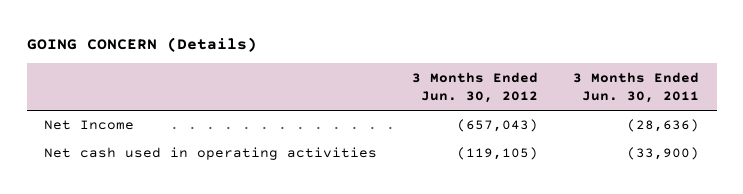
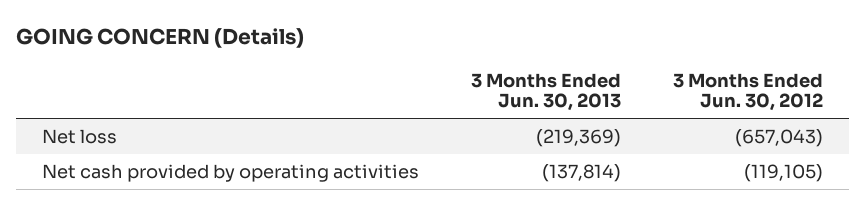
- | 3 Months Ended Jun. 30, 2012 | 3 Months Ended Jun. 30, 2011
+ | 3 Months Ended Jun. 30, 2013 | 3 Months Ended Jun. 30, 2012
- Net Income | (657,043) | (28,636)
- Net cash used in operating activities | (119,105) | (33,900)
+ Net loss | (219,369) | (657,043)
+ Net cash provided by operating activities | (137,814) | (119,105)

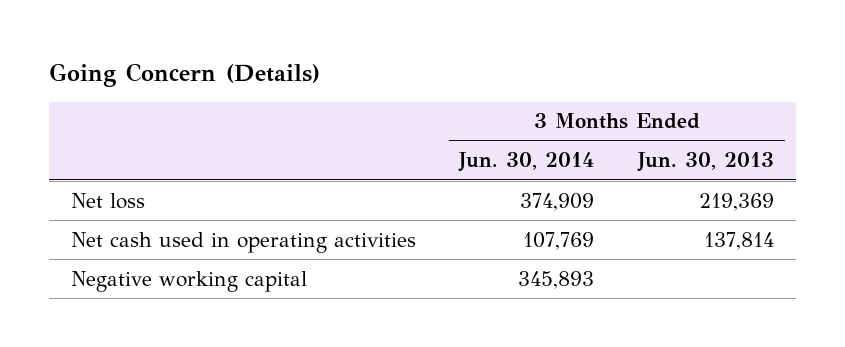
- GOING CONCERN (Details)
+ Going Concern (Details)
- | 3 Months Ended Jun. 30, 2013 | 3 Months Ended Jun. 30, 2012
+ | 3 Months Ended Jun. 30, 2014 | 3 Months Ended Jun. 30, 2013
- Net loss | (219,369) | (657,043)
- Net cash provided by operating activities | (137,814) | (119,105)
+ Net loss | 374,909 | 219,369
+ Net cash used in operating activities | 107,769 | 137,814
+ Negative working capital | 345,893 |

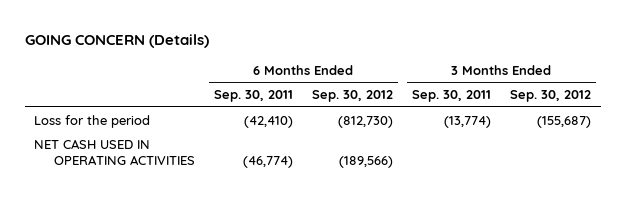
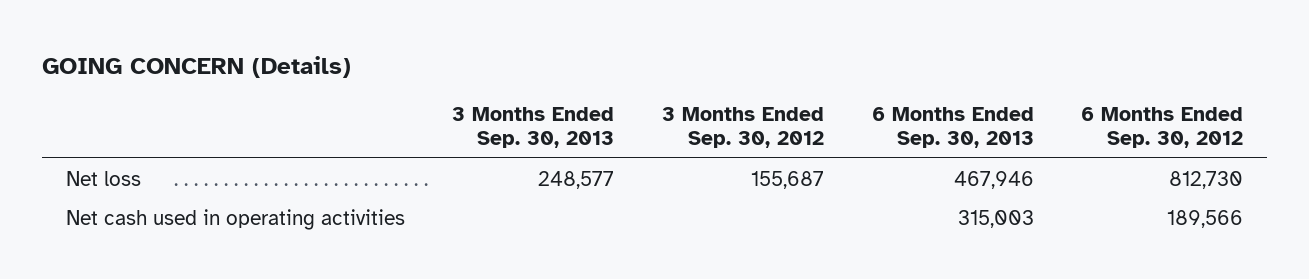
- | 6 Months Ended Sep. 30, 2011 | 6 Months Ended Sep. 30, 2012 | 3 Months Ended Sep. 30, 2011 | 3 Months Ended Sep. 30, 2012
+ | 3 Months Ended Sep. 30, 2013 | 3 Months Ended Sep. 30, 2012 | 6 Months Ended Sep. 30, 2013 | 6 Months Ended Sep. 30, 2012
- Loss for the period | (42,410) | (812,730) | (13,774) | (155,687)
- NET CASH USED IN OPERATING ACTIVITIES | (46,774) | (189,566) | |
+ Net loss | 248,577 | 155,687 | 467,946 | 812,730
+ Net cash used in operating activities | | | 315,003 | 189,566

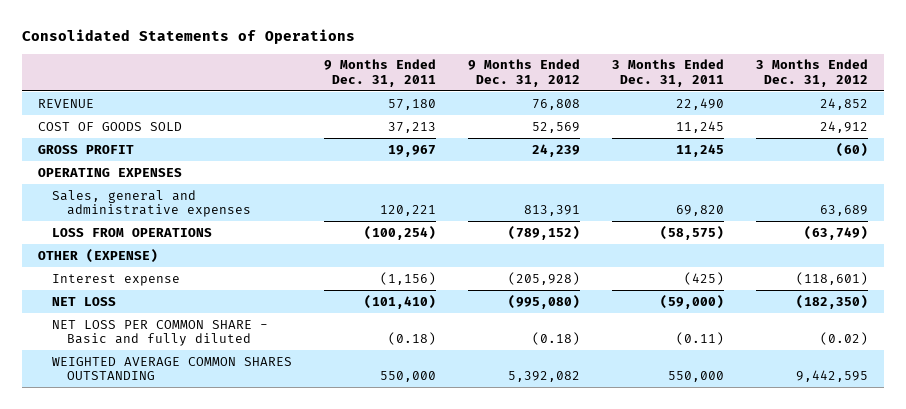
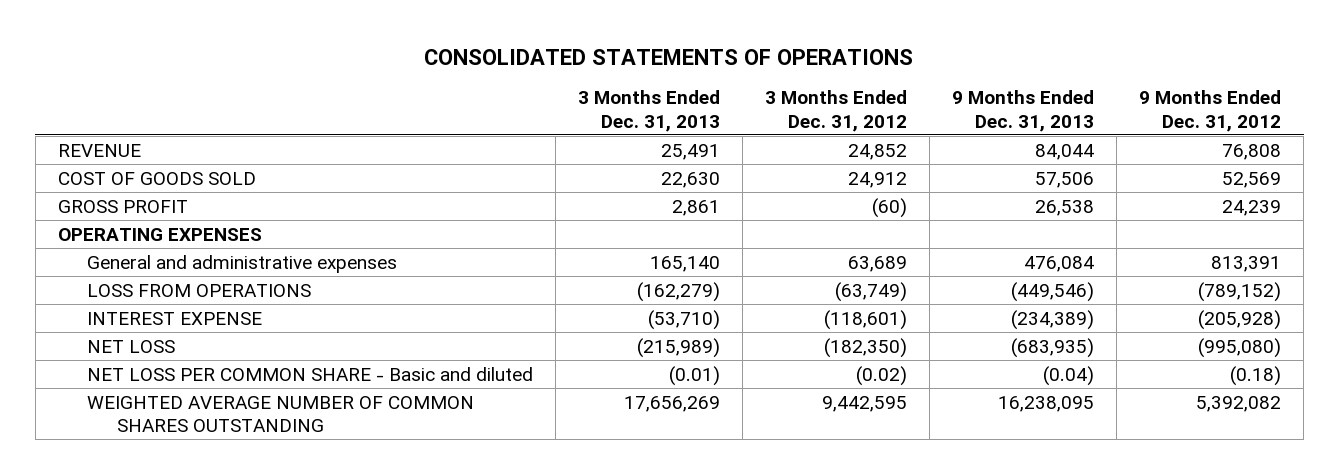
- Consolidated Statements of Operations
+ CONSOLIDATED STATEMENTS OF OPERATIONS
- | 9 Months Ended Dec. 31, 2011 | 9 Months Ended Dec. 31, 2012 | 3 Months Ended Dec. 31, 2011 | 3 Months Ended Dec. 31, 2012
+ | 3 Months Ended Dec. 31, 2013 | 3 Months Ended Dec. 31, 2012 | 9 Months Ended Dec. 31, 2013 | 9 Months Ended Dec. 31, 2012
- Sales, general and administrative expenses | 120,221 | 813,391 | 69,820 | 63,689
+ General and administrative expenses | 165,140 | 63,689 | 476,084 | 813,391
- OTHER (EXPENSE)
- Interest expense | (1,156) | (205,928) | (425) | (118,601)
+ INTEREST EXPENSE | (53,710) | (118,601) | (234,389) | (205,928)
- NET LOSS PER COMMON SHARE - Basic and fully diluted | (0.18) | (0.18) | (0.11) | (0.02)
- WEIGHTED AVERAGE COMMON SHARES OUTSTANDING | 550,000 | 5,392,082 | 550,000 | 9,442,595
+ NET LOSS PER COMMON SHARE - Basic and diluted | (0.01) | (0.02) | (0.04) | (0.18)
+ WEIGHTED AVERAGE NUMBER OF COMMON SHARES OUTSTANDING | 17,656,269 | 9,442,595 | 16,238,095 | 5,392,082

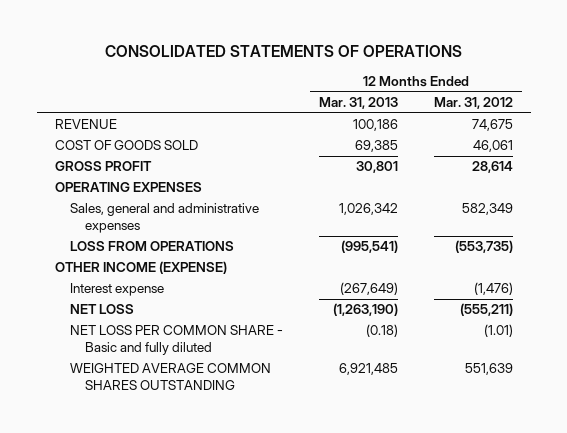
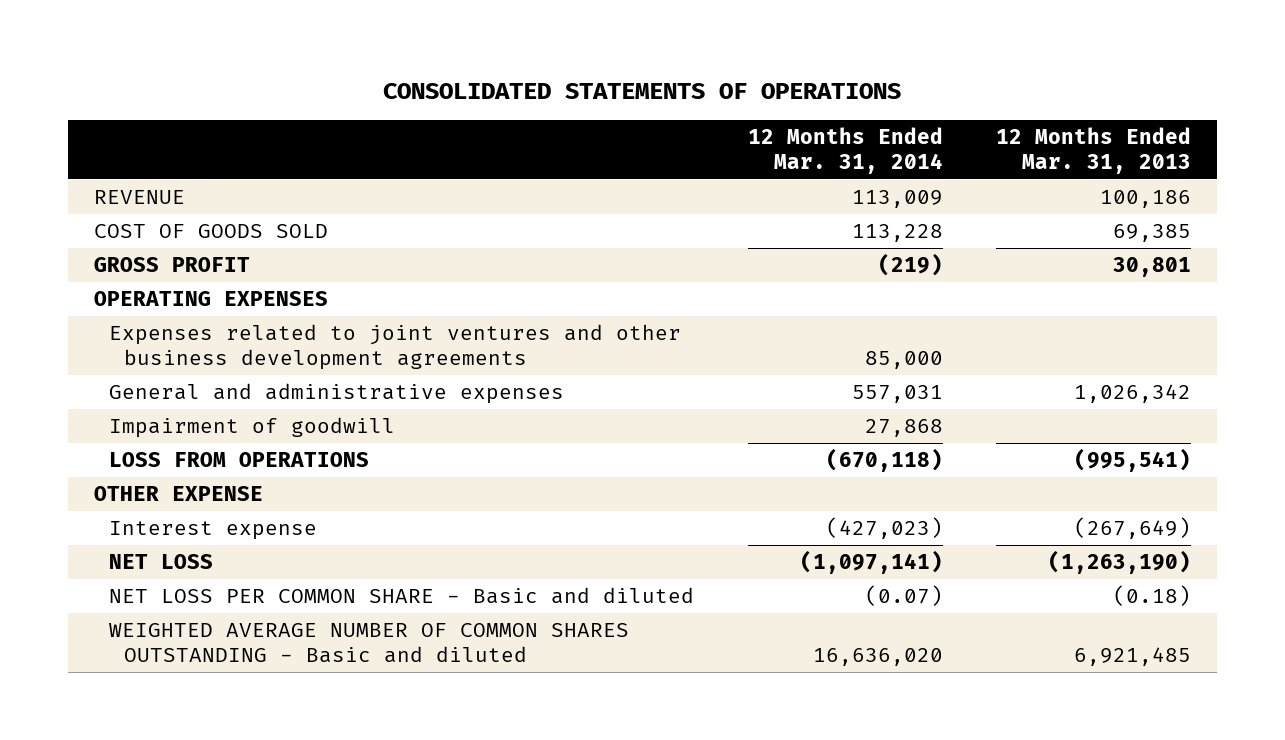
- | 12 Months Ended Mar. 31, 2013 | 12 Months Ended Mar. 31, 2012
+ | 12 Months Ended Mar. 31, 2014 | 12 Months Ended Mar. 31, 2013
- Sales, general and administrative expenses | 1,026,342 | 582,349
+ Expenses related to joint ventures and other business development agreements | 85,000 |
+ General and administrative expenses | 557,031 | 1,026,342
+ Impairment of goodwill | 27,868 |
- OTHER INCOME (EXPENSE)
+ OTHER EXPENSE
- NET LOSS PER COMMON SHARE - Basic and fully diluted | (0.18) | (1.01)
- WEIGHTED AVERAGE COMMON SHARES OUTSTANDING | 6,921,485 | 551,639
+ NET LOSS PER COMMON SHARE - Basic and diluted | (0.07) | (0.18)
+ WEIGHTED AVERAGE NUMBER OF COMMON SHARES OUTSTANDING - Basic and diluted | 16,636,020 | 6,921,485

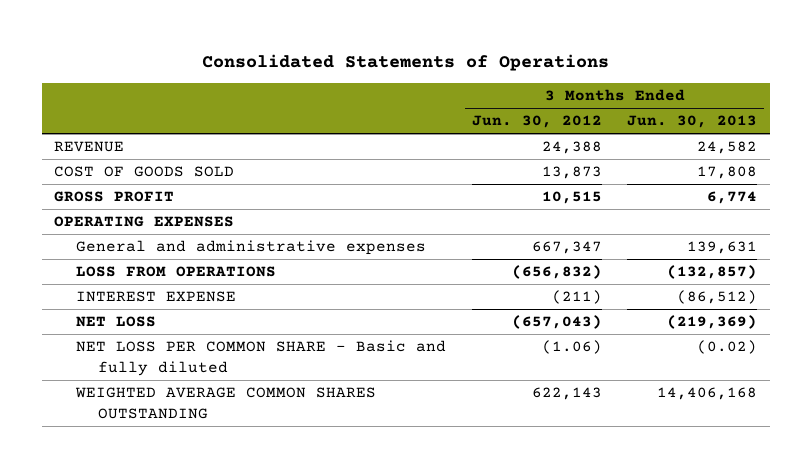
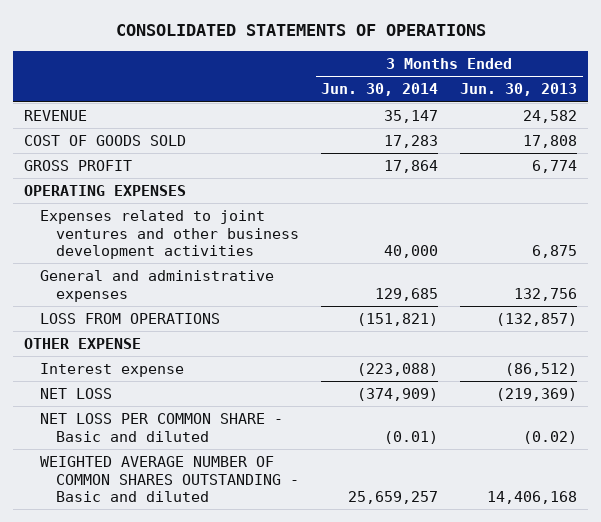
- Consolidated Statements of Operations
+ CONSOLIDATED STATEMENTS OF OPERATIONS
- | 3 Months Ended Jun. 30, 2012 | 3 Months Ended Jun. 30, 2013
+ | 3 Months Ended Jun. 30, 2014 | 3 Months Ended Jun. 30, 2013
- General and administrative expenses | 667,347 | 139,631
+ Expenses related to joint ventures and other business development activities | 40,000 | 6,875
+ General and administrative expenses | 129,685 | 132,756
- INTEREST EXPENSE | (211) | (86,512)
+ OTHER EXPENSE
+ Interest expense | (223,088) | (86,512)
- NET LOSS PER COMMON SHARE - Basic and fully diluted | (1.06) | (0.02)
- WEIGHTED AVERAGE COMMON SHARES OUTSTANDING | 622,143 | 14,406,168
+ NET LOSS PER COMMON SHARE - Basic and diluted | (0.01) | (0.02)
+ WEIGHTED AVERAGE NUMBER OF COMMON SHARES OUTSTANDING - Basic and diluted | 25,659,257 | 14,406,168

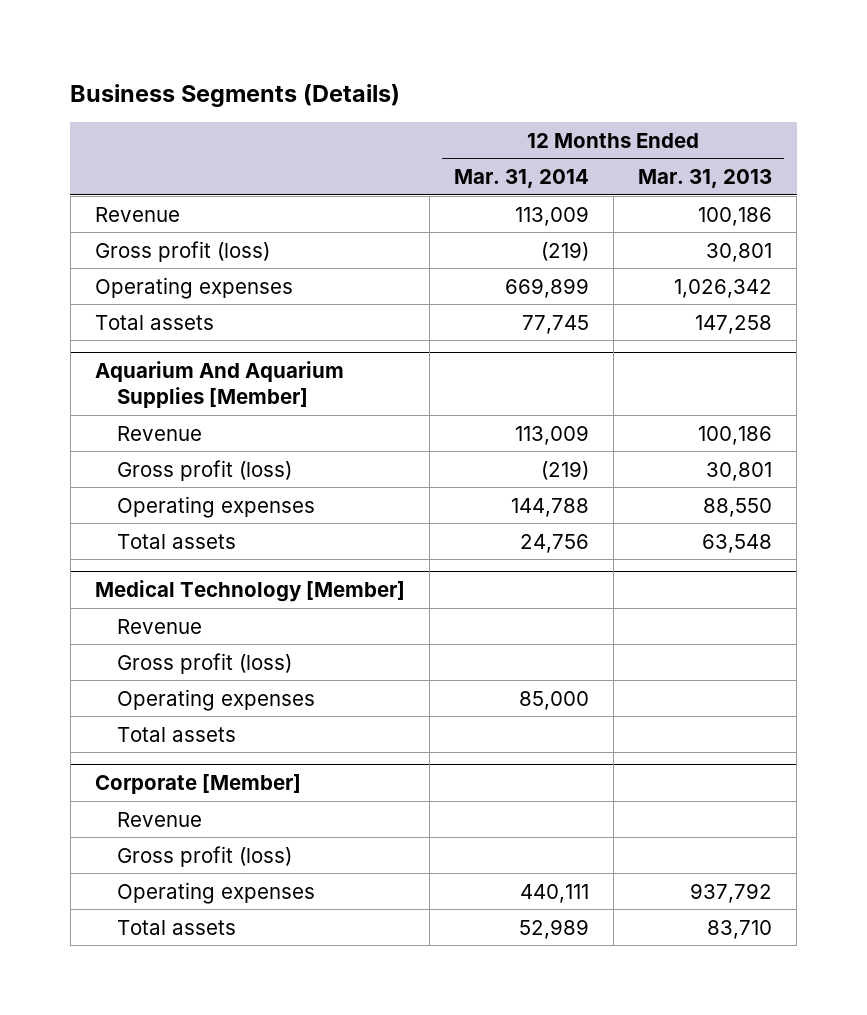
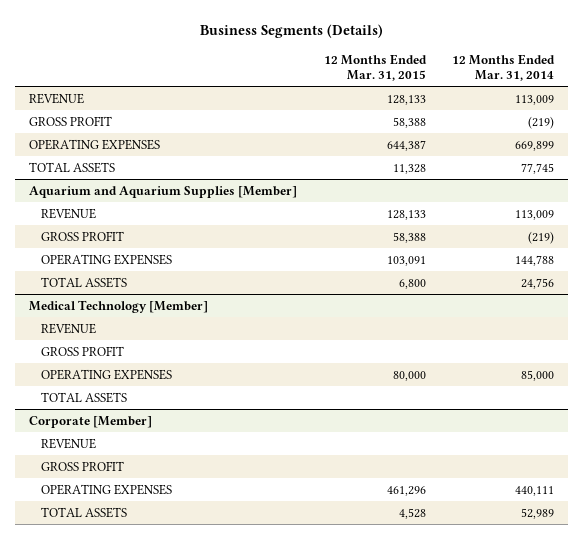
- | 12 Months Ended Mar. 31, 2014 | 12 Months Ended Mar. 31, 2013
+ | 12 Months Ended Mar. 31, 2015 | 12 Months Ended Mar. 31, 2014
- Revenue | 113,009 | 100,186
- Gross profit (loss) | (219) | 30,801
- Operating expenses | 669,899 | 1,026,342
- Total assets | 77,745 | 147,258
- Aquarium And Aquarium Supplies [Member]
- Revenue | 113,009 | 100,186
- Gross profit (loss) | (219) | 30,801
- Operating expenses | 144,788 | 88,550
- Total assets | 24,756 | 63,548
+ REVENUE | 128,133 | 113,009
+ GROSS PROFIT | 58,388 | (219)
+ OPERATING EXPENSES | 644,387 | 669,899
+ TOTAL ASSETS | 11,328 | 77,745
+ Aquarium and Aquarium Supplies [Member]
+ REVENUE | 128,133 | 113,009
+ GROSS PROFIT | 58,388 | (219)
+ OPERATING EXPENSES | 103,091 | 144,788
+ TOTAL ASSETS | 6,800 | 24,756
@ Medical Technology [Member]
- Revenue
- Gross profit (loss)
- Operating expenses | 85,000 |
- Total assets
+ REVENUE
+ GROSS PROFIT
+ OPERATING EXPENSES | 80,000 | 85,000
+ TOTAL ASSETS
@ Corporate [Member]
- Revenue
- Gross profit (loss)
- Operating expenses | 440,111 | 937,792
- Total assets | 52,989 | 83,710
+ REVENUE
+ GROSS PROFIT
+ OPERATING EXPENSES | 461,296 | 440,111
+ TOTAL ASSETS | 4,528 | 52,989

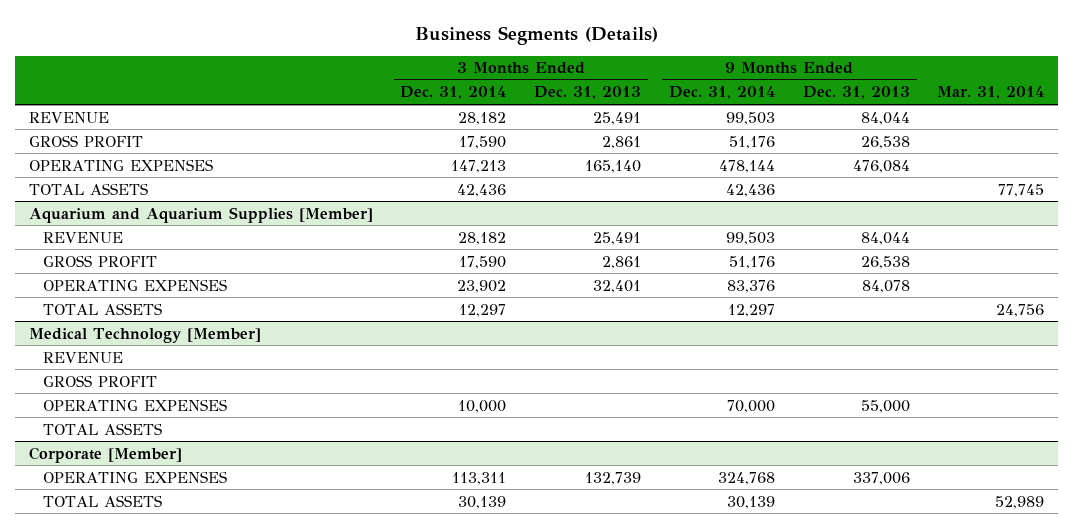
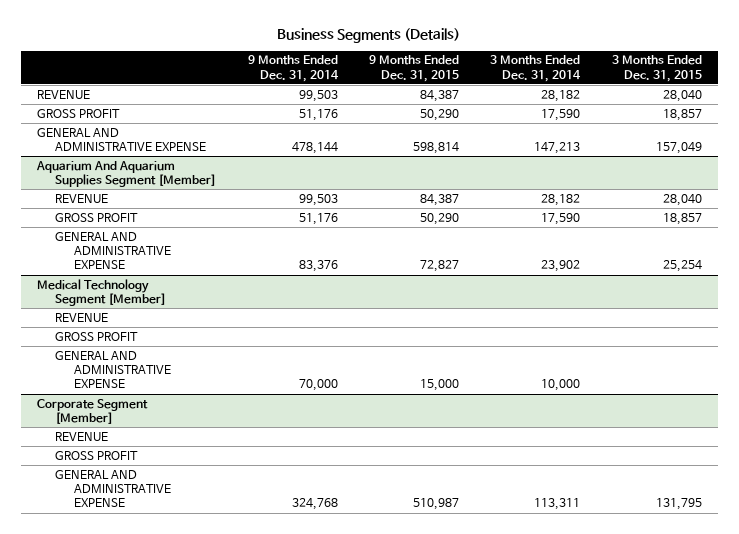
- | 3 Months Ended Dec. 31, 2014 | 3 Months Ended Dec. 31, 2013 | 9 Months Ended Dec. 31, 2014 | 9 Months Ended Dec. 31, 2013 | Mar. 31, 2014
+ | 9 Months Ended Dec. 31, 2014 | 9 Months Ended Dec. 31, 2015 | 3 Months Ended Dec. 31, 2014 | 3 Months Ended Dec. 31, 2015
- OPERATING EXPENSES | 147,213 | 165,140 | 478,144 | 476,084 |
- TOTAL ASSETS | 42,436 | | 42,436 | | 77,745
- Aquarium and Aquarium Supplies [Member]
+ GENERAL AND ADMINISTRATIVE EXPENSE | 478,144 | 598,814 | 147,213 | 157,049
+ Aquarium And Aquarium Supplies Segment [Member]
- OPERATING EXPENSES | 23,902 | 32,401 | 83,376 | 84,078 |
- TOTAL ASSETS | 12,297 | | 12,297 | | 24,756
- Medical Technology [Member]
+ GENERAL AND ADMINISTRATIVE EXPENSE | 83,376 | 72,827 | 23,902 | 25,254
+ Medical Technology Segment [Member]
- OPERATING EXPENSES | 10,000 | | 70,000 | 55,000 |
- TOTAL ASSETS
- Corporate [Member]
- OPERATING EXPENSES | 113,311 | 132,739 | 324,768 | 337,006 |
- TOTAL ASSETS | 30,139 | | 30,139 | | 52,989
+ GENERAL AND ADMINISTRATIVE EXPENSE | 70,000 | 15,000 | 10,000 |
+ Corporate Segment [Member]
+ REVENUE
+ GROSS PROFIT
+ GENERAL AND ADMINISTRATIVE EXPENSE | 324,768 | 510,987 | 113,311 | 131,795

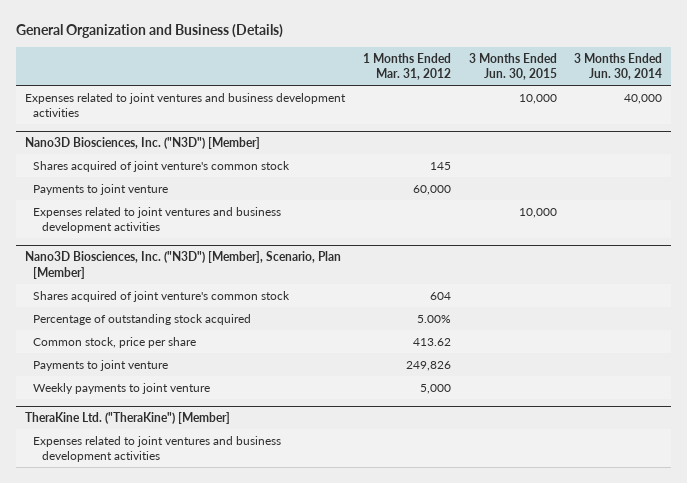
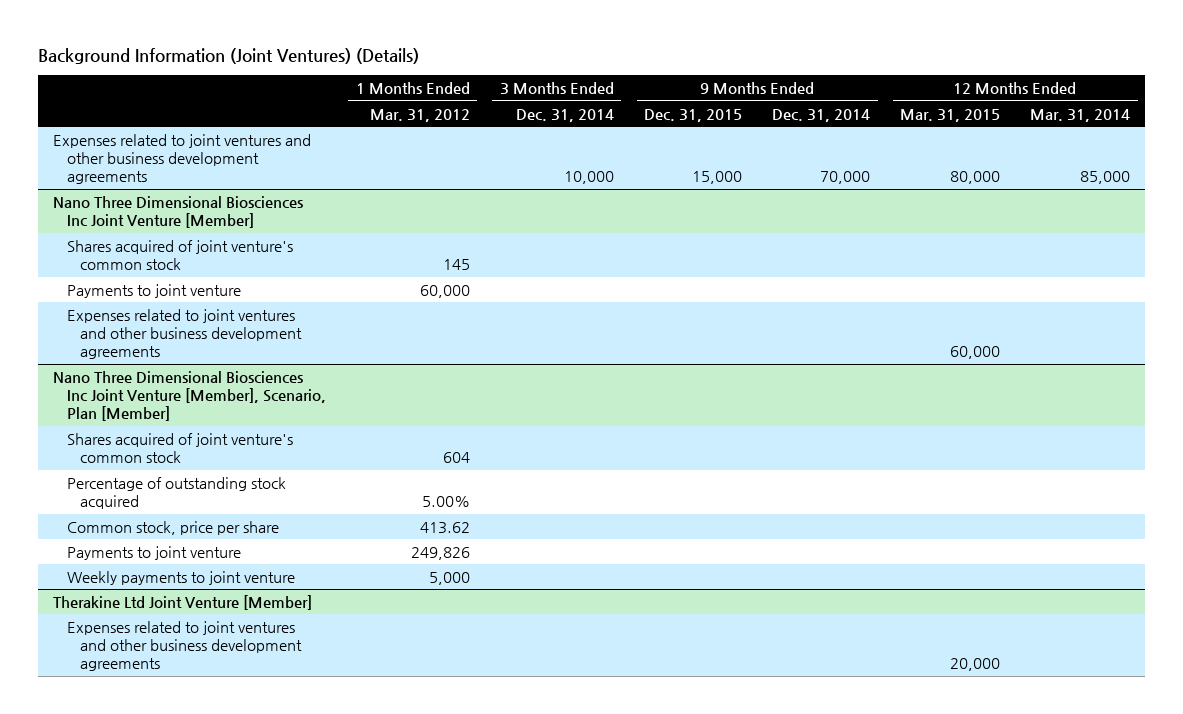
- General Organization and Business (Details)
+ Background Information (Joint Ventures) (Details)
- | 1 Months Ended Mar. 31, 2012 | 3 Months Ended Jun. 30, 2015 | 3 Months Ended Jun. 30, 2014
+ | 1 Months Ended Mar. 31, 2012 | 3 Months Ended Dec. 31, 2014 | 9 Months Ended Dec. 31, 2015 | 9 Months Ended Dec. 31, 2014 | 12 Months Ended Mar. 31, 2015 | 12 Months Ended Mar. 31, 2014
- Expenses related to joint ventures and business development activities | | 10,000 | 40,000
- Nano3D Biosciences, Inc. ("N3D") [Member]
+ Expenses related to joint ventures and other business development agreements | | 10,000 | 15,000 | 70,000 | 80,000 | 85,000
+ Nano Three Dimensional Biosciences Inc Joint Venture [Member]
- Expenses related to joint ventures and business development activities | | 10,000 |
- Nano3D Biosciences, Inc. ("N3D") [Member], Scenario, Plan [Member]
+ Expenses related to joint ventures and other business development agreements | | | | | 60,000 |
+ Nano Three Dimensional Biosciences Inc Joint Venture [Member], Scenario, Plan [Member]
- TheraKine Ltd. ("TheraKine") [Member]
- Expenses related to joint ventures and business development activities
+ Therakine Ltd Joint Venture [Member]
+ Expenses related to joint ventures and other business development agreements | | | | | 20,000 |

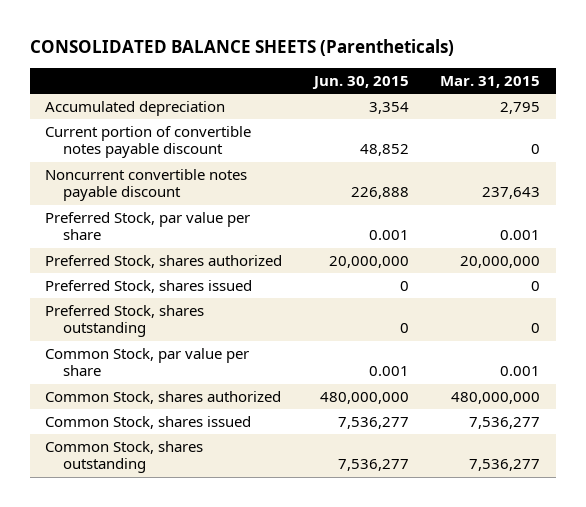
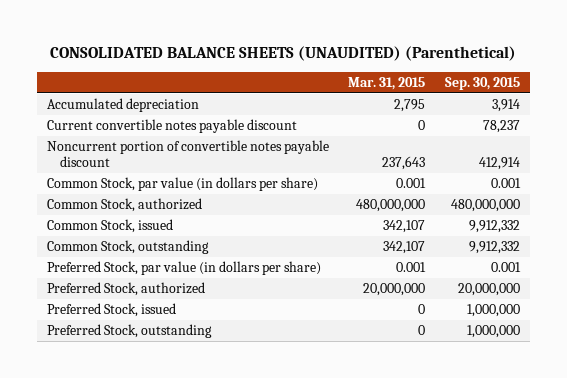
- CONSOLIDATED BALANCE SHEETS (Parentheticals)
+ CONSOLIDATED BALANCE SHEETS (UNAUDITED) (Parenthetical)
- | Jun. 30, 2015 | Mar. 31, 2015
+ | Mar. 31, 2015 | Sep. 30, 2015
- Current portion of convertible notes payable discount | 48,852 | 0
- Noncurrent convertible notes payable discount | 226,888 | 237,643
- Preferred Stock, par value per share | 0.001 | 0.001
- Preferred Stock, shares authorized | 20,000,000 | 20,000,000
- Preferred Stock, shares issued | 0 | 0
- Preferred Stock, shares outstanding | 0 | 0
- Common Stock, par value per share | 0.001 | 0.001
- Common Stock, shares authorized | 480,000,000 | 480,000,000
- Common Stock, shares issued | 7,536,277 | 7,536,277
- Common Stock, shares outstanding | 7,536,277 | 7,536,277
+ Current convertible notes payable discount | 0 | 78,237
+ Noncurrent portion of convertible notes payable discount | 237,643 | 412,914
+ Common Stock, par value (in dollars per share) | 0.001 | 0.001
+ Common Stock, authorized | 480,000,000 | 480,000,000
+ Common Stock, issued | 342,107 | 9,912,332
+ Common Stock, outstanding | 342,107 | 9,912,332
+ Preferred Stock, par value (in dollars per share) | 0.001 | 0.001
+ Preferred Stock, authorized | 20,000,000 | 20,000,000
+ Preferred Stock, issued | 0 | 1,000,000
+ Preferred Stock, outstanding | 0 | 1,000,000

